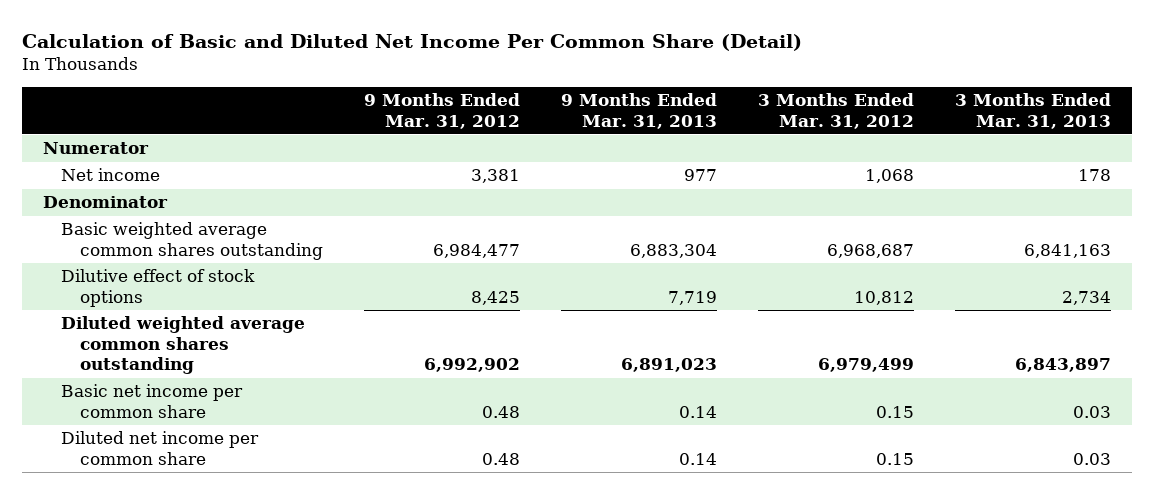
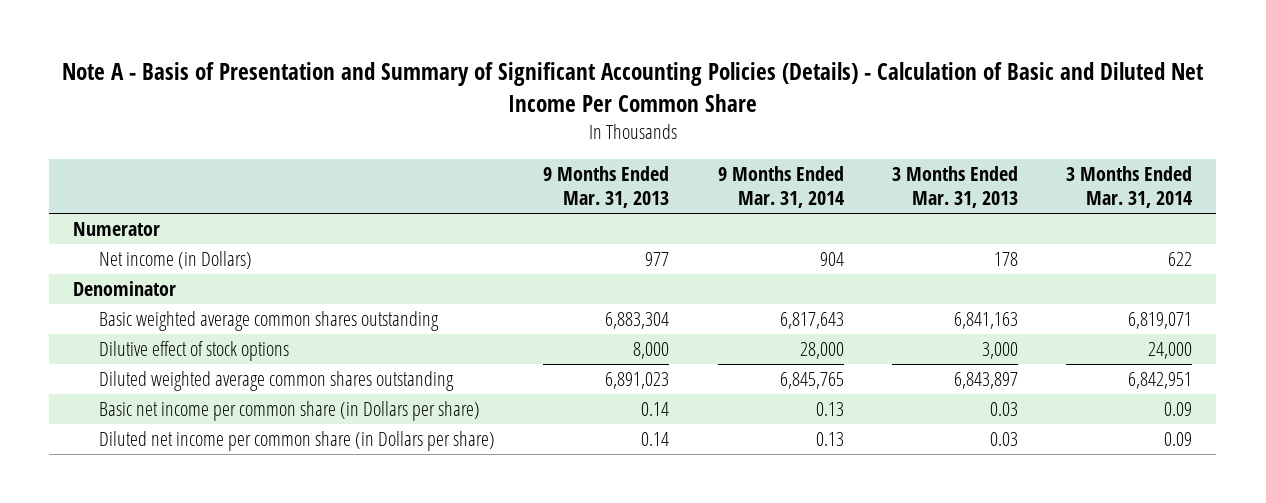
- Calculation of Basic and Diluted Net Income Per Common Share (Detail)
+ Note A - Basis of Presentation and Summary of Significant Accounting Policies (Details) - Calculation of Basic and Diluted Net Income Per Common Share
- | 9 Months Ended Mar. 31, 2012 | 9 Months Ended Mar. 31, 2013 | 3 Months Ended Mar. 31, 2012 | 3 Months Ended Mar. 31, 2013
+ | 9 Months Ended Mar. 31, 2013 | 9 Months Ended Mar. 31, 2014 | 3 Months Ended Mar. 31, 2013 | 3 Months Ended Mar. 31, 2014
- Net income | 3,381 | 977 | 1,068 | 178
+ Net income (in Dollars) | 977 | 904 | 178 | 622
- Dilutive effect of stock options | 8,425 | 7,719 | 10,812 | 2,734
+ Dilutive effect of stock options | 8,000 | 28,000 | 3,000 | 24,000
- Basic net income per common share | 0.48 | 0.14 | 0.15 | 0.03
- Diluted net income per common share | 0.48 | 0.14 | 0.15 | 0.03
+ Basic net income per common share (in Dollars per share) | 0.14 | 0.13 | 0.03 | 0.09
+ Diluted net income per common share (in Dollars per share) | 0.14 | 0.13 | 0.03 | 0.09

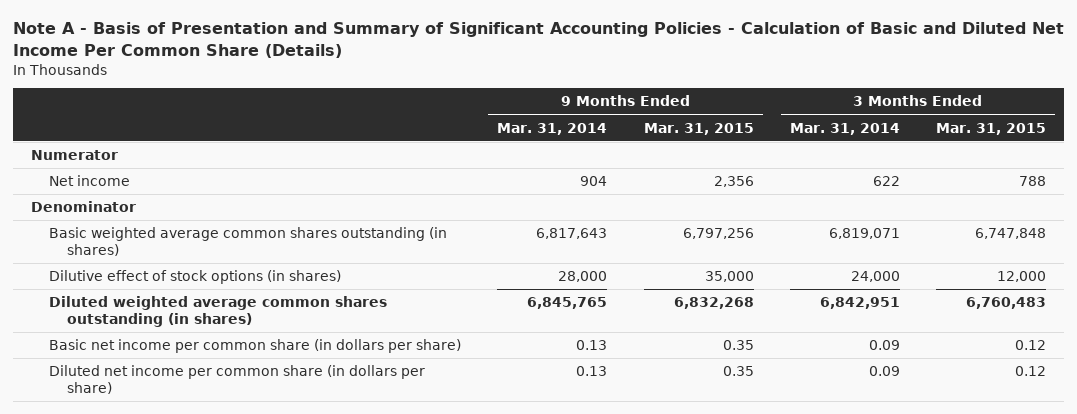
- Note A - Basis of Presentation and Summary of Significant Accounting Policies (Details) - Calculation of Basic and Diluted Net Income Per Common Share
+ Note A - Basis of Presentation and Summary of Significant Accounting Policies - Calculation of Basic and Diluted Net Income Per Common Share (Details)
- | 9 Months Ended Mar. 31, 2013 | 9 Months Ended Mar. 31, 2014 | 3 Months Ended Mar. 31, 2013 | 3 Months Ended Mar. 31, 2014
+ | 9 Months Ended Mar. 31, 2014 | 9 Months Ended Mar. 31, 2015 | 3 Months Ended Mar. 31, 2014 | 3 Months Ended Mar. 31, 2015
- Net income (in Dollars) | 977 | 904 | 178 | 622
+ Net income | 904 | 2,356 | 622 | 788
- Basic weighted average common shares outstanding | 6,883,304 | 6,817,643 | 6,841,163 | 6,819,071
- Dilutive effect of stock options | 8,000 | 28,000 | 3,000 | 24,000
- Diluted weighted average common shares outstanding | 6,891,023 | 6,845,765 | 6,843,897 | 6,842,951
- Basic net income per common share (in Dollars per share) | 0.14 | 0.13 | 0.03 | 0.09
- Diluted net income per common share (in Dollars per share) | 0.14 | 0.13 | 0.03 | 0.09
+ Basic weighted average common shares outstanding (in shares) | 6,817,643 | 6,797,256 | 6,819,071 | 6,747,848
+ Dilutive effect of stock options (in shares) | 28,000 | 35,000 | 24,000 | 12,000
+ Diluted weighted average common shares outstanding (in shares) | 6,845,765 | 6,832,268 | 6,842,951 | 6,760,483
+ Basic net income per common share (in dollars per share) | 0.13 | 0.35 | 0.09 | 0.12
+ Diluted net income per common share (in dollars per share) | 0.13 | 0.35 | 0.09 | 0.12

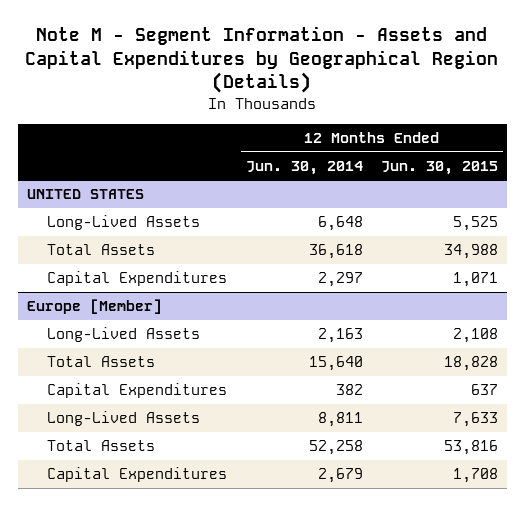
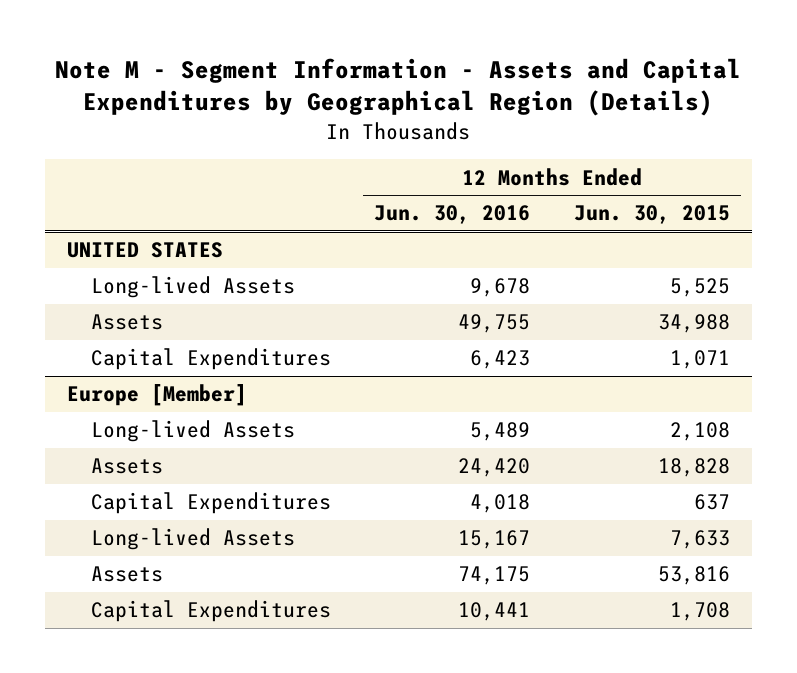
- | 12 Months Ended Jun. 30, 2014 | 12 Months Ended Jun. 30, 2015
+ | 12 Months Ended Jun. 30, 2016 | 12 Months Ended Jun. 30, 2015
@ UNITED STATES
- Long-Lived Assets | 6,648 | 5,525
- Total Assets | 36,618 | 34,988
+ Long-lived Assets | 9,678 | 5,525
+ Assets | 49,755 | 34,988
@ Europe [Member]
- Long-Lived Assets | 2,163 | 2,108
- Total Assets | 15,640 | 18,828
+ Long-lived Assets | 5,489 | 2,108
+ Assets | 24,420 | 18,828
- Long-Lived Assets | 8,811 | 7,633
- Total Assets | 52,258 | 53,816
+ Long-lived Assets | 15,167 | 7,633
+ Assets | 74,175 | 53,816

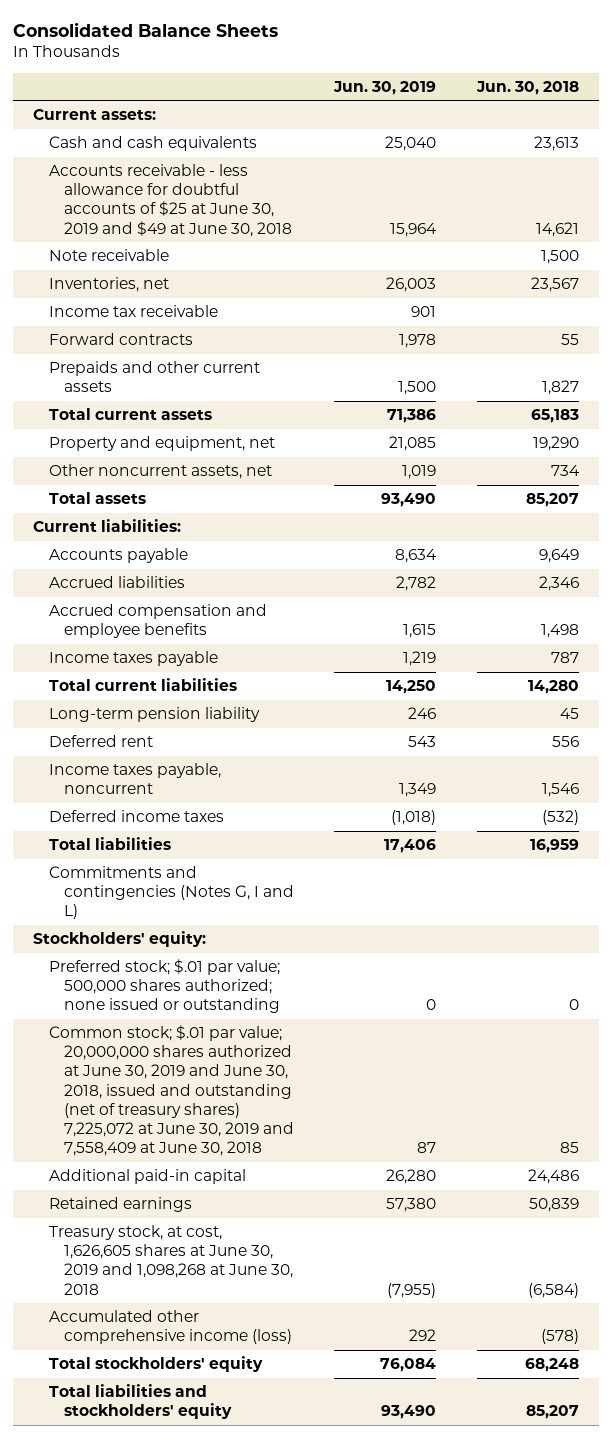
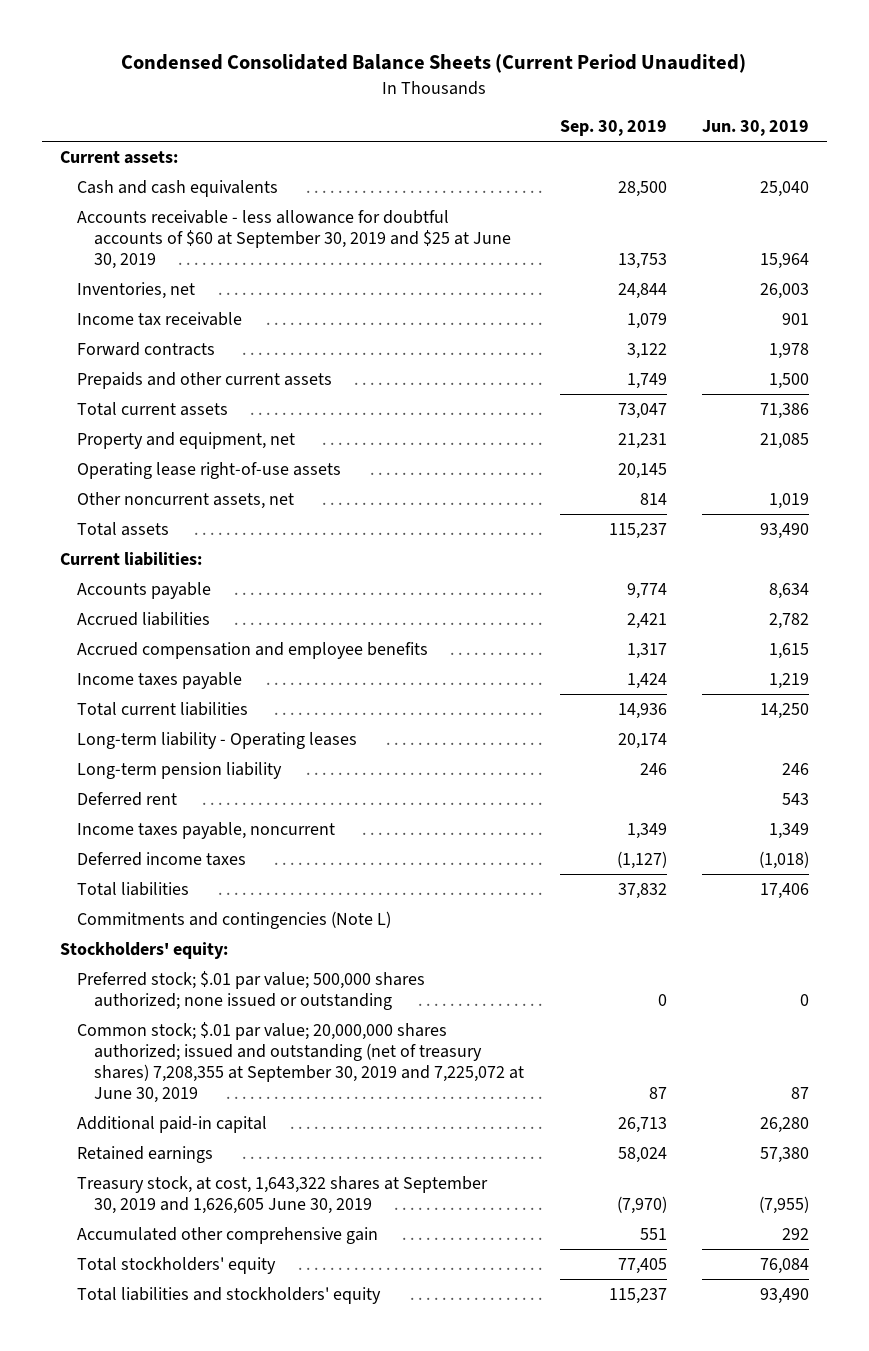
- Consolidated Balance Sheets
+ Condensed Consolidated Balance Sheets (Current Period Unaudited)
- | Jun. 30, 2019 | Jun. 30, 2018
+ | Sep. 30, 2019 | Jun. 30, 2019
- Accounts receivable - less allowance for doubtful accounts of $25 at June 30, 2019 and $49 at June 30, 2018 | 15,964 | 14,621
- Note receivable | | 1,500
+ Accounts receivable - less allowance for doubtful accounts of $60 at September 30, 2019 and $25 at June 30, 2019 | 13,753 | 15,964
+ Operating lease right-of-use assets | 20,145 |
+ Long-term liability - Operating leases | 20,174 |
- Commitments and contingencies (Notes G, I and L)
+ Commitments and contingencies (Note L)
- Common stock; $.01 par value; 20,000,000 shares authorized at June 30, 2019 and June 30, 2018, issued and outstanding (net of treasury shares) 7,225,072 at June 30, 2019 and 7,558,409 at June 30, 2018 | 87 | 85
+ Common stock; $.01 par value; 20,000,000 shares authorized; issued and outstanding (net of treasury shares) 7,208,355 at September 30, 2019 and 7,225,072 at June 30, 2019 | 87 | 87
- Treasury stock, at cost, 1,626,605 shares at June 30, 2019 and 1,098,268 at June 30, 2018 | (7,955) | (6,584)
- Accumulated other comprehensive income (loss) | 292 | (578)
+ Treasury stock, at cost, 1,643,322 shares at September 30, 2019 and 1,626,605 June 30, 2019 | (7,970) | (7,955)
+ Accumulated other comprehensive gain | 551 | 292

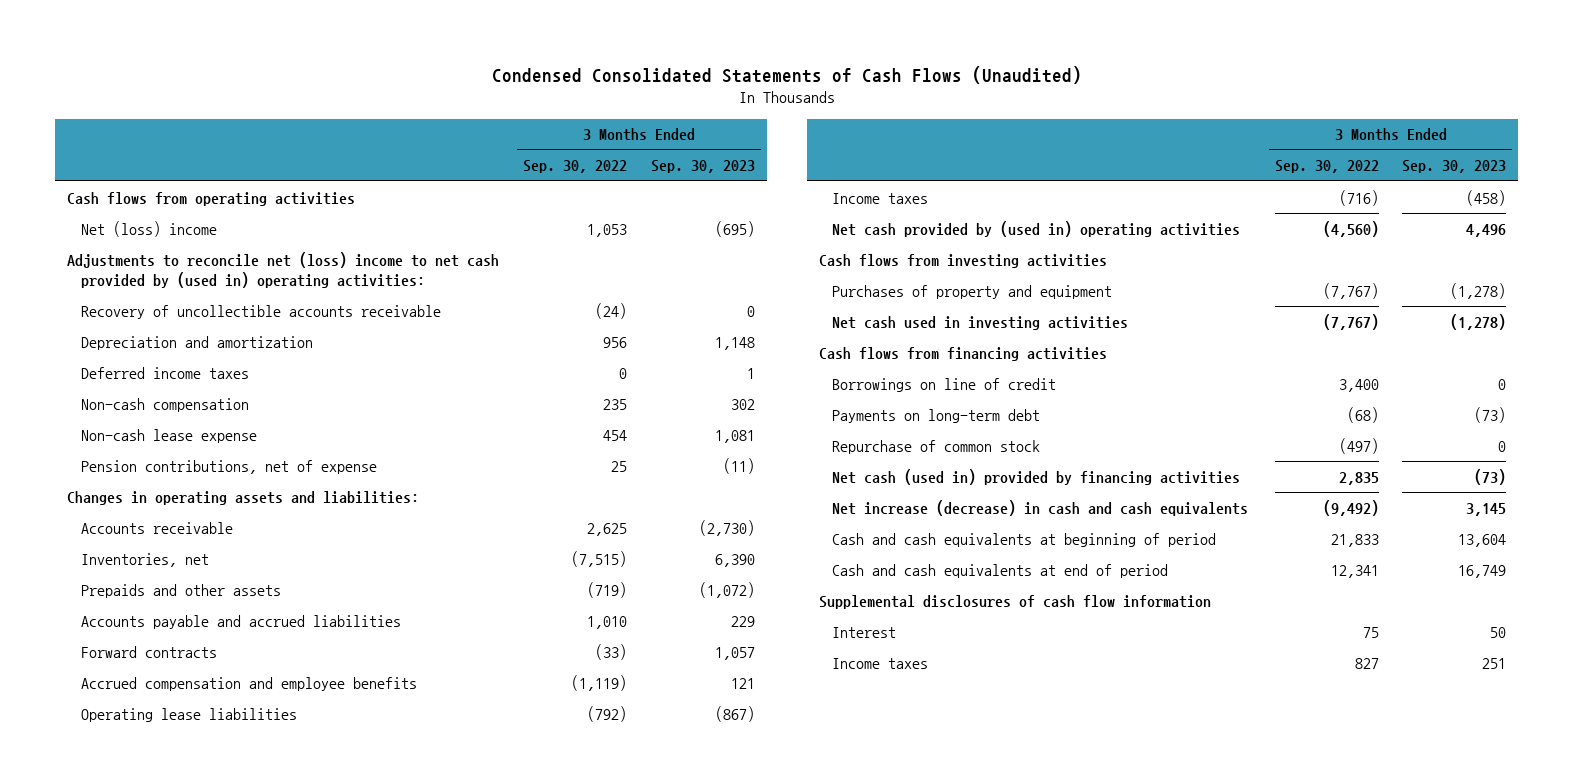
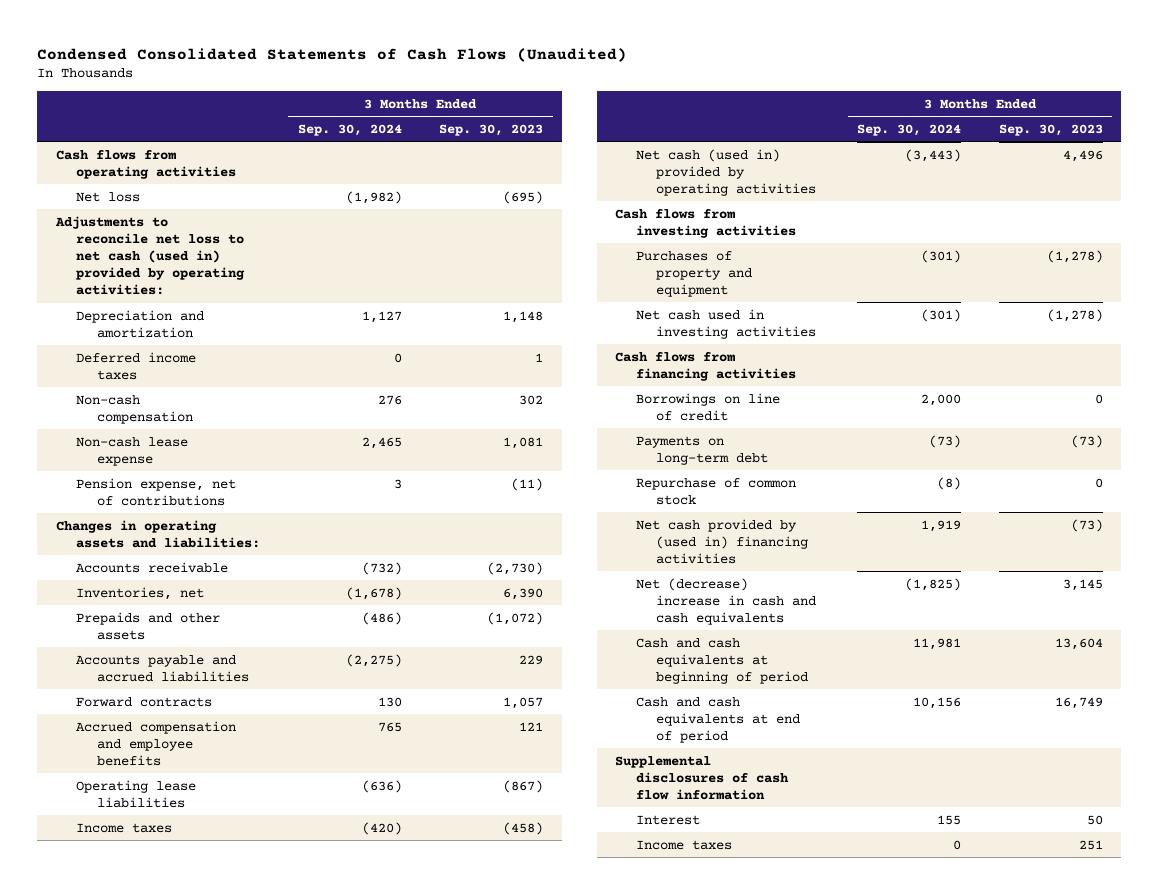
- | 3 Months Ended Sep. 30, 2022 | 3 Months Ended Sep. 30, 2023
+ | 3 Months Ended Sep. 30, 2024 | 3 Months Ended Sep. 30, 2023
- Net (loss) income | 1,053 | (695)
- Adjustments to reconcile net (loss) income to net cash provided by (used in) operating activities:
- Recovery of uncollectible accounts receivable | (24) | 0
+ Net loss | (1,982) | (695)
+ Adjustments to reconcile net loss to net cash (used in) provided by operating activities:
- Pension contributions, net of expense | 25 | (11)
+ Pension expense, net of contributions | 3 | (11)
- Net cash provided by (used in) operating activities | (4,560) | 4,496
+ Net cash (used in) provided by operating activities | (3,443) | 4,496
- Net cash (used in) provided by financing activities | 2,835 | (73)
- Net increase (decrease) in cash and cash equivalents | (9,492) | 3,145
+ Net cash provided by (used in) financing activities | 1,919 | (73)
+ Net (decrease) increase in cash and cash equivalents | (1,825) | 3,145

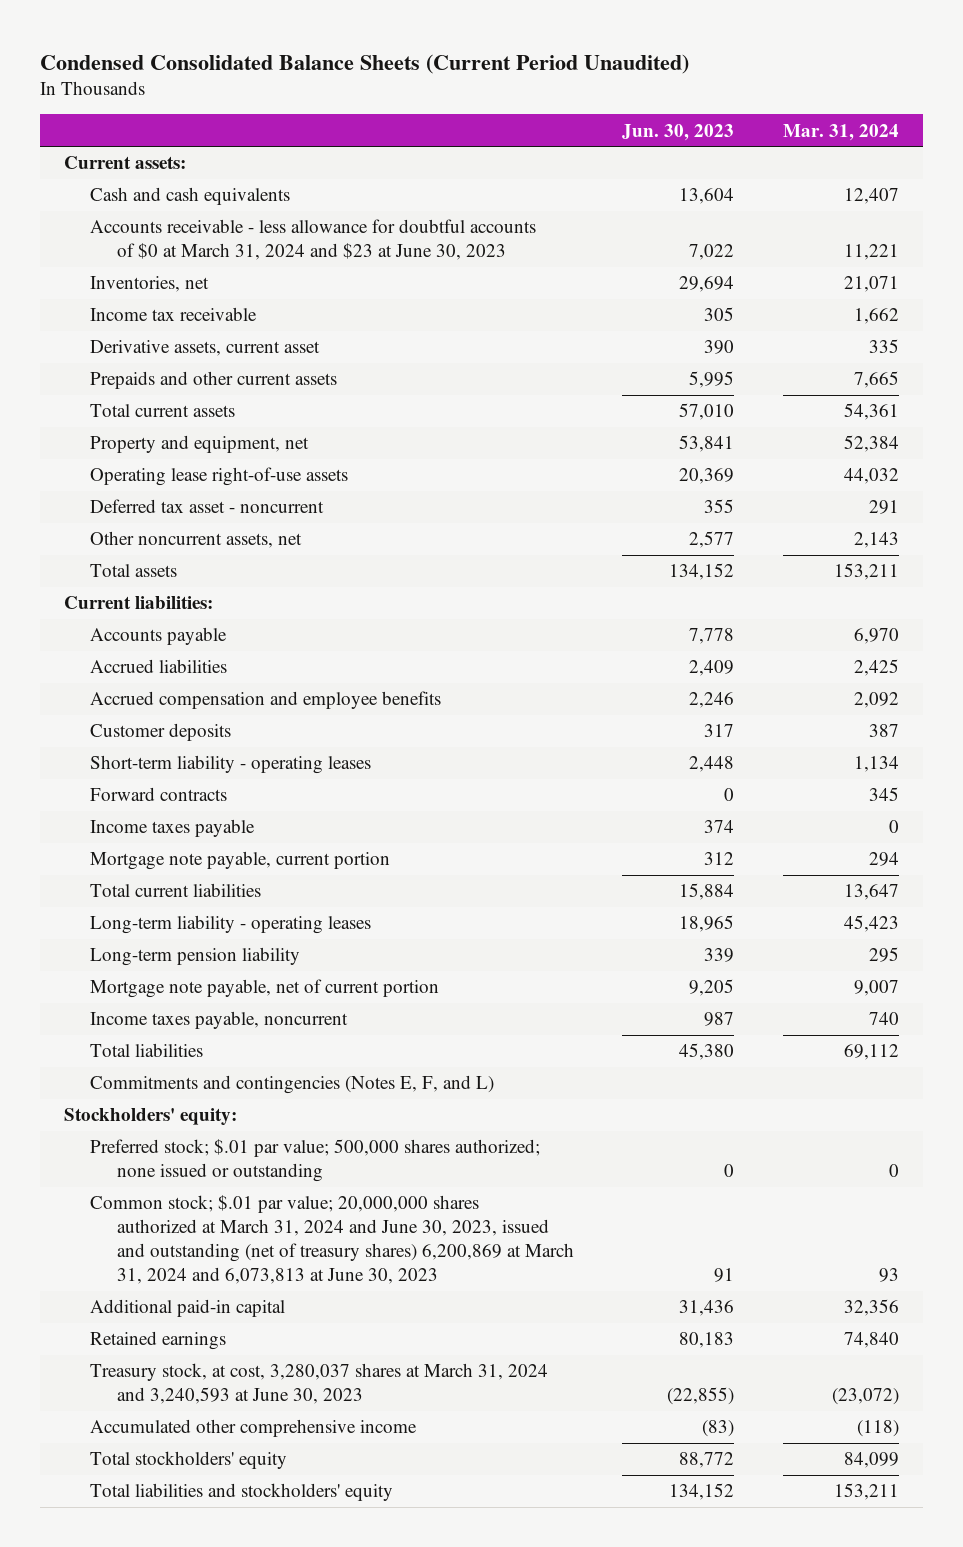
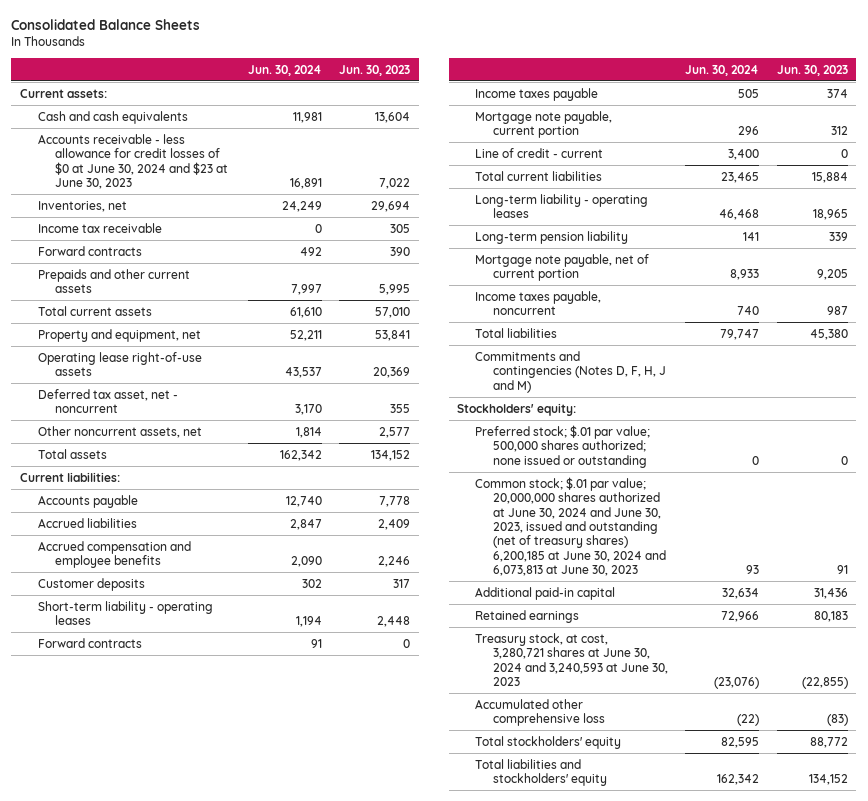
- Condensed Consolidated Balance Sheets (Current Period Unaudited)
+ Consolidated Balance Sheets
- | Jun. 30, 2023 | Mar. 31, 2024
+ | Jun. 30, 2024 | Jun. 30, 2023
- Accounts receivable - less allowance for doubtful accounts of $0 at March 31, 2024 and $23 at June 30, 2023 | 7,022 | 11,221
+ Accounts receivable - less allowance for credit losses of $0 at June 30, 2024 and $23 at June 30, 2023 | 16,891 | 7,022
- Derivative assets, current asset | 390 | 335
+ Forward contracts | 492 | 390
- Deferred tax asset - noncurrent | 355 | 291
+ Deferred tax asset, net - noncurrent | 3,170 | 355
+ Line of credit - current | 3,400 | 0
- Commitments and contingencies (Notes E, F, and L)
+ Commitments and contingencies (Notes D, F, H, J and M)
- Common stock; $.01 par value; 20,000,000 shares authorized at March 31, 2024 and June 30, 2023, issued and outstanding (net of treasury shares) 6,200,869 at March 31, 2024 and 6,073,813 at June 30, 2023 | 91 | 93
+ Common stock; $.01 par value; 20,000,000 shares authorized at June 30, 2024 and June 30, 2023, issued and outstanding (net of treasury shares) 6,200,185 at June 30, 2024 and 6,073,813 at June 30, 2023 | 93 | 91
- Treasury stock, at cost, 3,280,037 shares at March 31, 2024 and 3,240,593 at June 30, 2023 | (22,855) | (23,072)
- Accumulated other comprehensive income | (83) | (118)
+ Treasury stock, at cost, 3,280,721 shares at June 30, 2024 and 3,240,593 at June 30, 2023 | (23,076) | (22,855)
+ Accumulated other comprehensive loss | (22) | (83)

